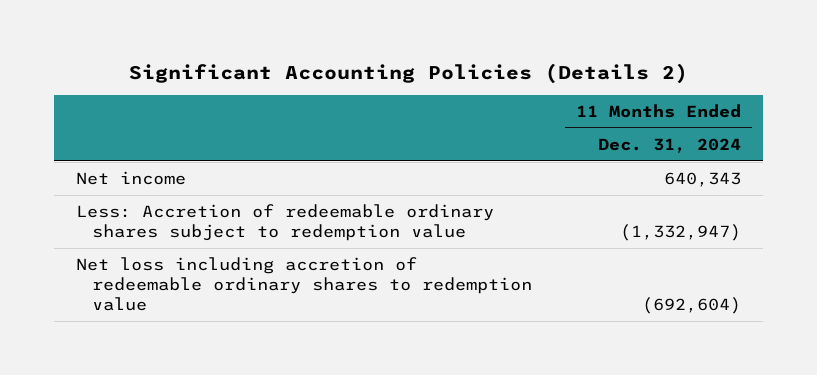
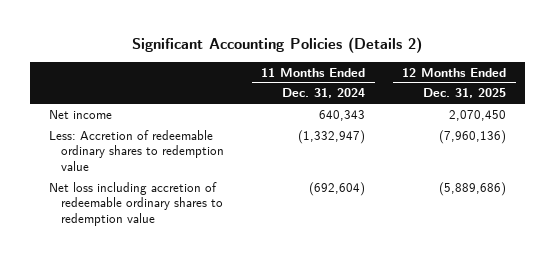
- | 11 Months Ended Dec. 31, 2024
+ | 11 Months Ended Dec. 31, 2024 | 12 Months Ended Dec. 31, 2025
- Less: Accretion of redeemable ordinary shares subject to redemption value | (1,332,947)
+ Less: Accretion of redeemable ordinary shares to redemption value | (1,332,947) | (7,960,136)

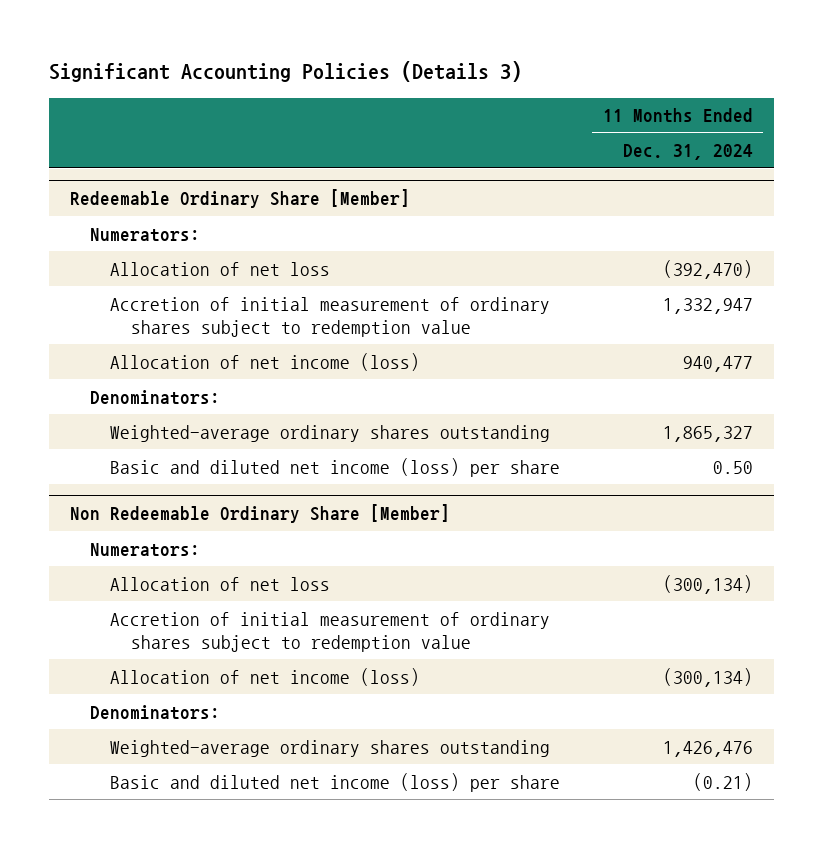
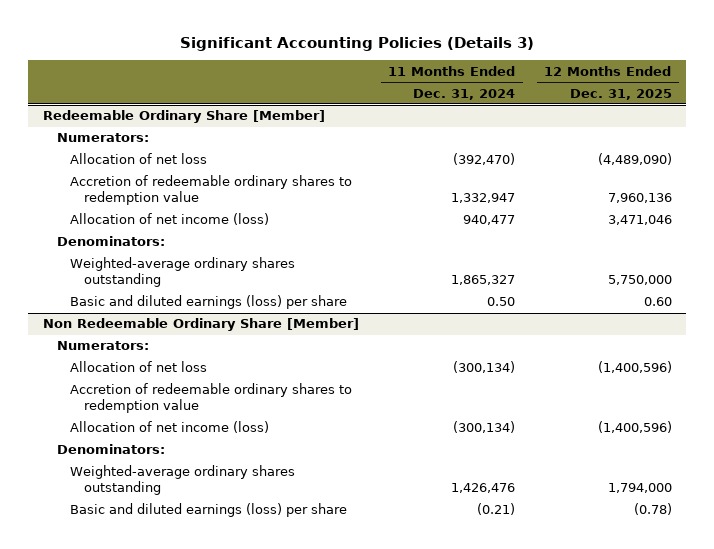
- | 11 Months Ended Dec. 31, 2024
+ | 11 Months Ended Dec. 31, 2024 | 12 Months Ended Dec. 31, 2025
@ Redeemable Ordinary Share [Member]
- Accretion of initial measurement of ordinary shares subject to redemption value | 1,332,947
+ Accretion of redeemable ordinary shares to redemption value | 1,332,947 | 7,960,136
- Basic and diluted net income (loss) per share | 0.50
+ Basic and diluted earnings (loss) per share | 0.50 | 0.60
@ Non Redeemable Ordinary Share [Member]
- Accretion of initial measurement of ordinary shares subject to redemption value
+ Accretion of redeemable ordinary shares to redemption value
- Basic and diluted net income (loss) per share | (0.21)
+ Basic and diluted earnings (loss) per share | (0.21) | (0.78)

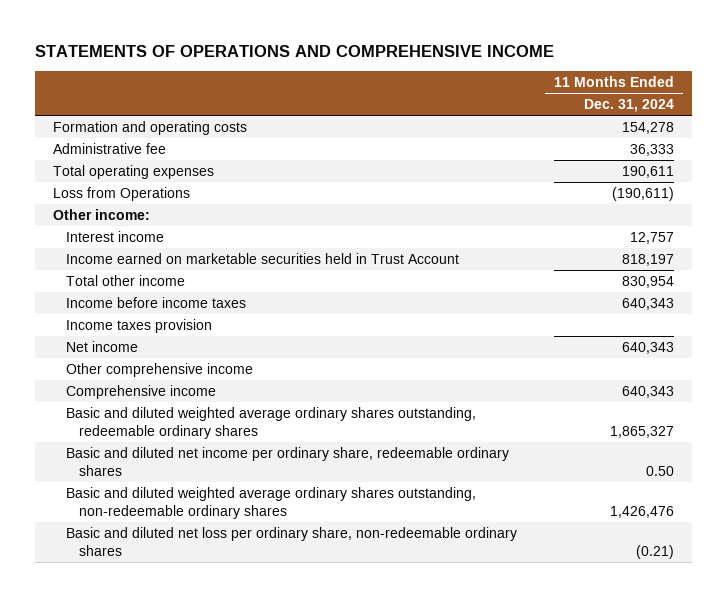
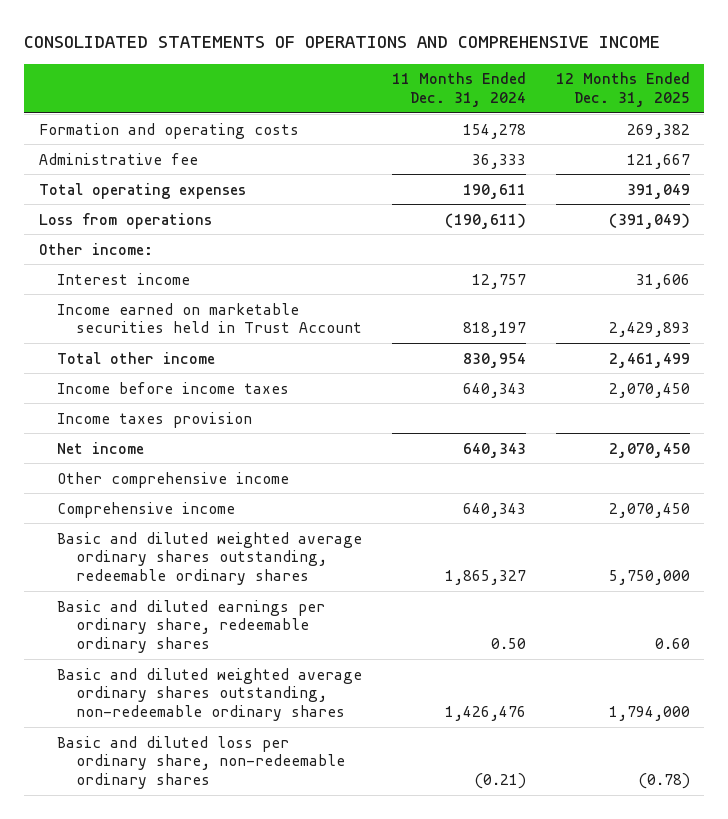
- STATEMENTS OF OPERATIONS AND COMPREHENSIVE INCOME
+ CONSOLIDATED STATEMENTS OF OPERATIONS AND COMPREHENSIVE INCOME
- | 11 Months Ended Dec. 31, 2024
+ | 11 Months Ended Dec. 31, 2024 | 12 Months Ended Dec. 31, 2025
- Loss from Operations | (190,611)
+ Loss from operations | (190,611) | (391,049)
- Basic and diluted net income per ordinary share, redeemable ordinary shares | 0.50
+ Basic and diluted earnings per ordinary share, redeemable ordinary shares | 0.50 | 0.60
- Basic and diluted net loss per ordinary share, non-redeemable ordinary shares | (0.21)
+ Basic and diluted loss per ordinary share, non-redeemable ordinary shares | (0.21) | (0.78)

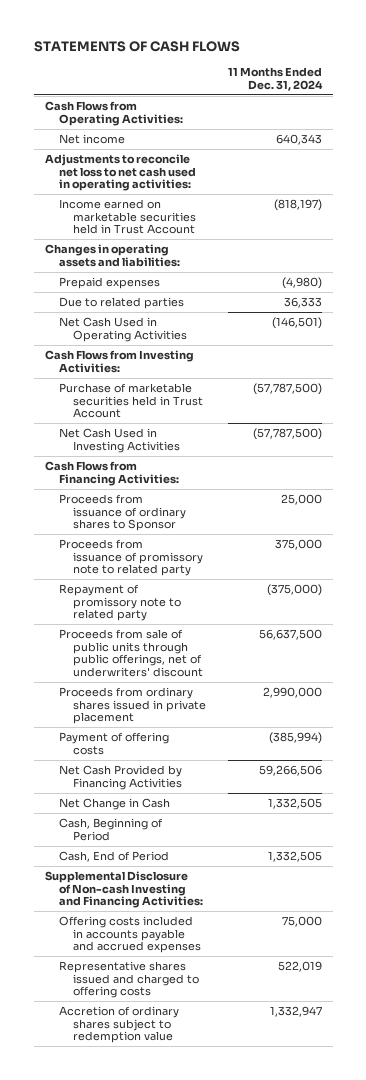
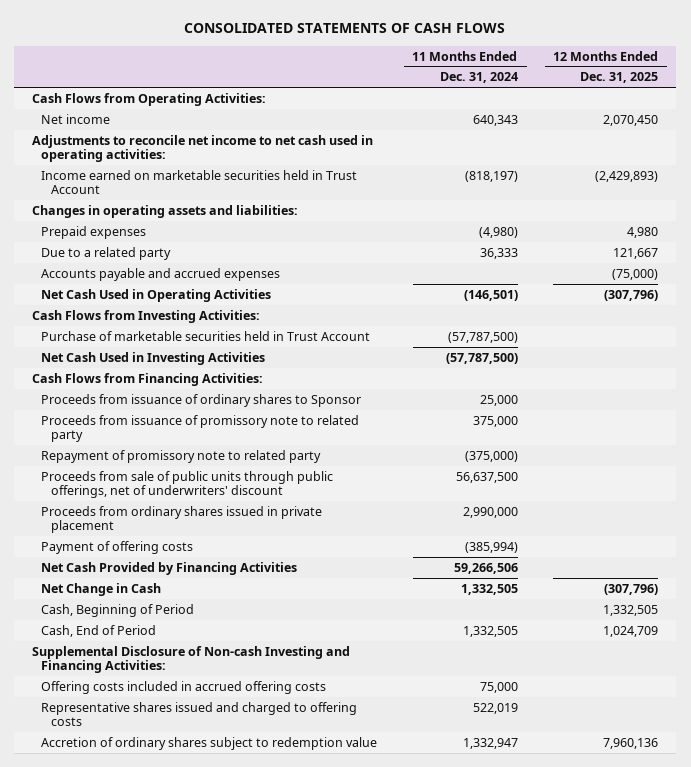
- STATEMENTS OF CASH FLOWS
+ CONSOLIDATED STATEMENTS OF CASH FLOWS
- | 11 Months Ended Dec. 31, 2024
+ | 11 Months Ended Dec. 31, 2024 | 12 Months Ended Dec. 31, 2025
- Adjustments to reconcile net loss to net cash used in operating activities:
+ Adjustments to reconcile net income to net cash used in operating activities:
- Due to related parties | 36,333
+ Due to a related party | 36,333 | 121,667
+ Accounts payable and accrued expenses | | (75,000)
- Offering costs included in accounts payable and accrued expenses | 75,000
+ Offering costs included in accrued offering costs | 75,000 |

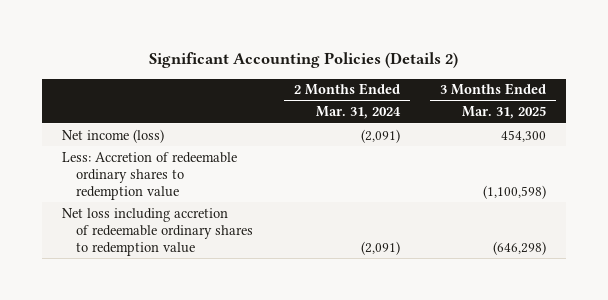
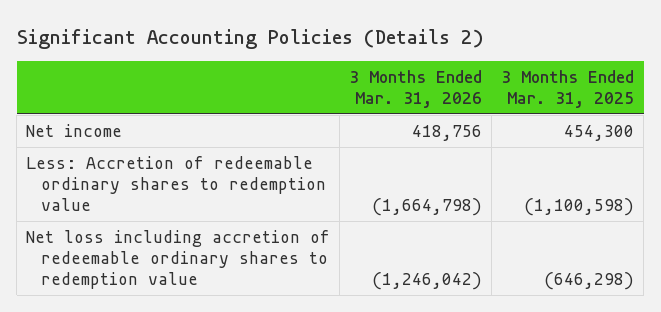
- | 2 Months Ended Mar. 31, 2024 | 3 Months Ended Mar. 31, 2025
+ | 3 Months Ended Mar. 31, 2026 | 3 Months Ended Mar. 31, 2025
- Net income (loss) | (2,091) | 454,300
+ Net income | 418,756 | 454,300

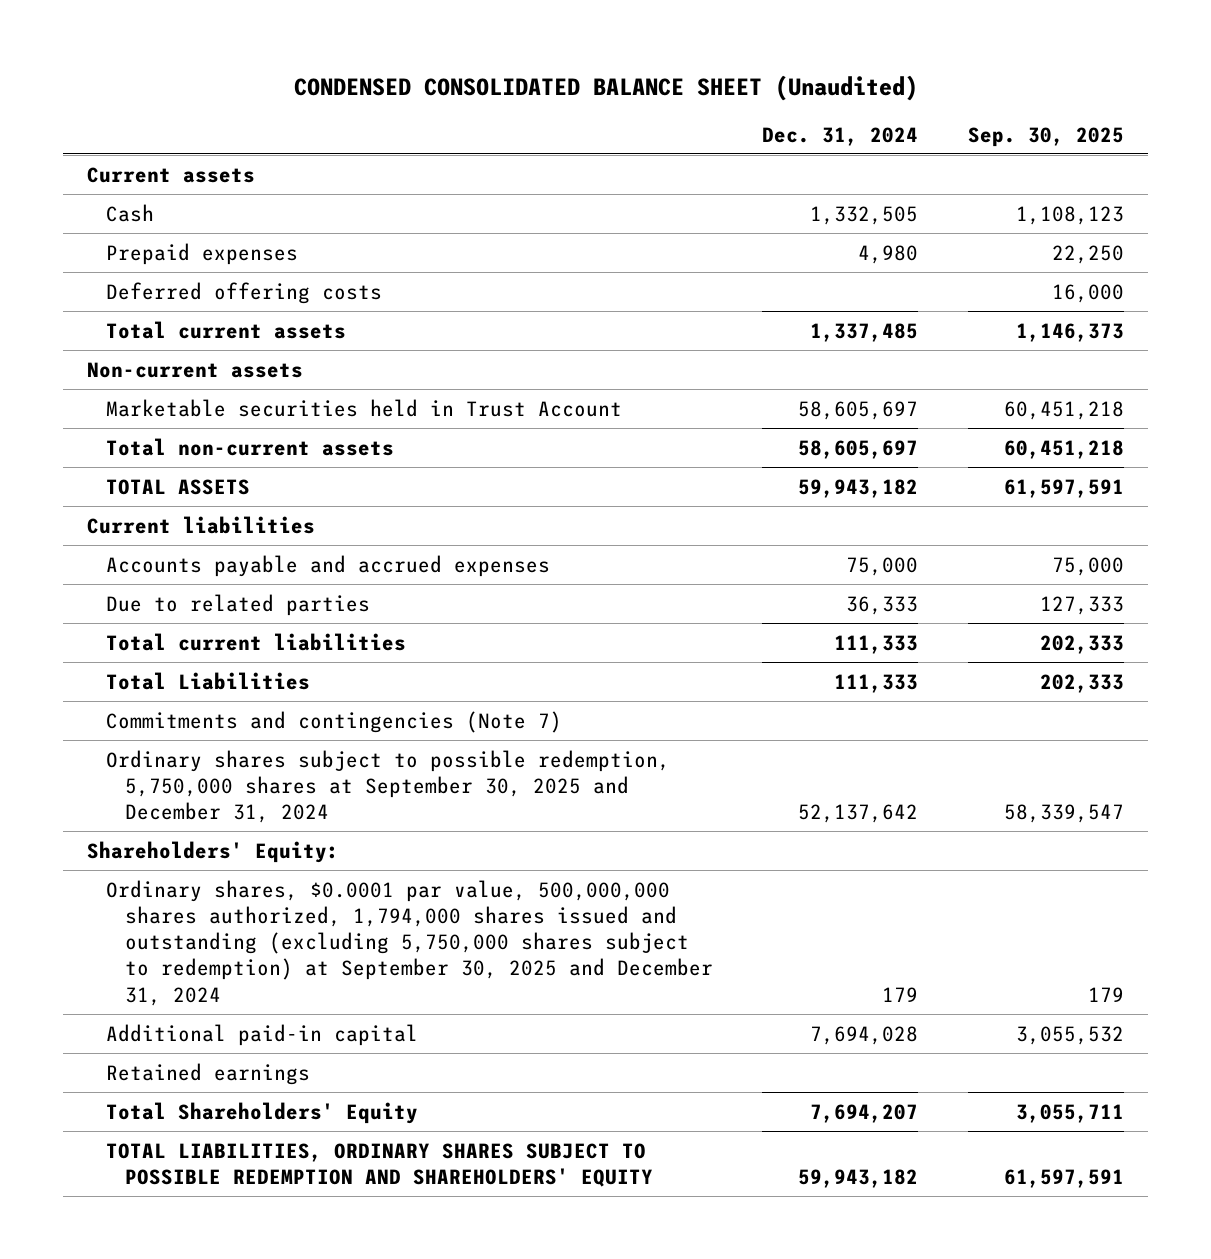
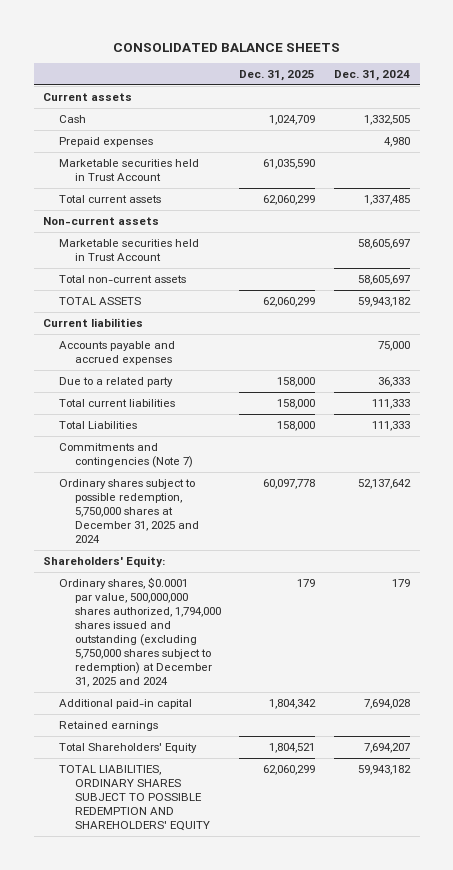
- CONDENSED CONSOLIDATED BALANCE SHEET (Unaudited)
+ CONSOLIDATED BALANCE SHEETS
- | Dec. 31, 2024 | Sep. 30, 2025
+ | Dec. 31, 2025 | Dec. 31, 2024
- Deferred offering costs | | 16,000
+ Marketable securities held in Trust Account | 61,035,590 |
- Due to related parties | 36,333 | 127,333
+ Due to a related party | 158,000 | 36,333
- Ordinary shares subject to possible redemption, 5,750,000 shares at September 30, 2025 and December 31, 2024 | 52,137,642 | 58,339,547
+ Ordinary shares subject to possible redemption, 5,750,000 shares at December 31, 2025 and 2024 | 60,097,778 | 52,137,642
- Ordinary shares, $0.0001 par value, 500,000,000 shares authorized, 1,794,000 shares issued and outstanding (excluding 5,750,000 shares subject to redemption) at September 30, 2025 and December 31, 2024 | 179 | 179
+ Ordinary shares, $0.0001 par value, 500,000,000 shares authorized, 1,794,000 shares issued and outstanding (excluding 5,750,000 shares subject to redemption) at December 31, 2025 and 2024 | 179 | 179

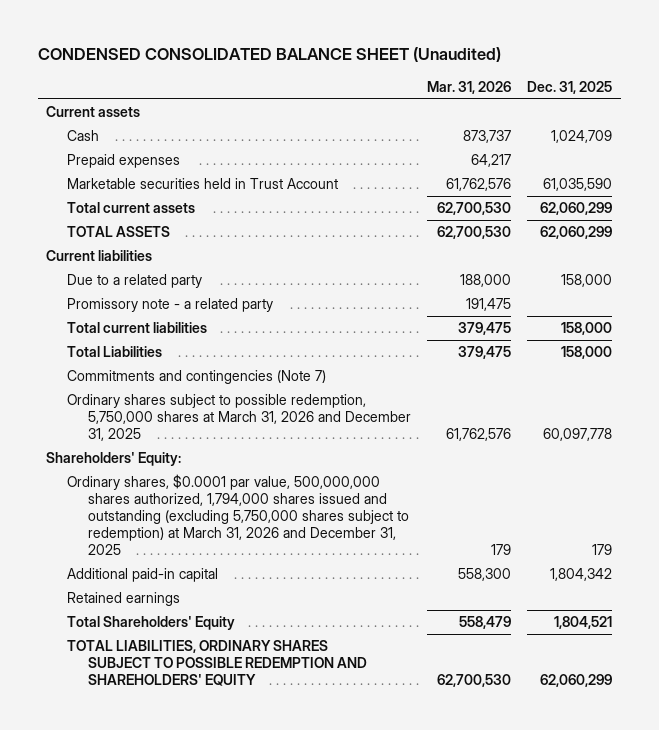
- CONSOLIDATED BALANCE SHEETS
+ CONDENSED CONSOLIDATED BALANCE SHEET (Unaudited)
- | Dec. 31, 2025 | Dec. 31, 2024
+ | Mar. 31, 2026 | Dec. 31, 2025
- Non-current assets
- Marketable securities held in Trust Account | | 58,605,697
- Total non-current assets | | 58,605,697
- Accounts payable and accrued expenses | | 75,000
+ Promissory note - a related party | 191,475 |
- Ordinary shares subject to possible redemption, 5,750,000 shares at December 31, 2025 and 2024 | 60,097,778 | 52,137,642
+ Ordinary shares subject to possible redemption, 5,750,000 shares at March 31, 2026 and December 31, 2025 | 61,762,576 | 60,097,778
- Ordinary shares, $0.0001 par value, 500,000,000 shares authorized, 1,794,000 shares issued and outstanding (excluding 5,750,000 shares subject to redemption) at December 31, 2025 and 2024 | 179 | 179
+ Ordinary shares, $0.0001 par value, 500,000,000 shares authorized, 1,794,000 shares issued and outstanding (excluding 5,750,000 shares subject to redemption) at March 31, 2026 and December 31, 2025 | 179 | 179

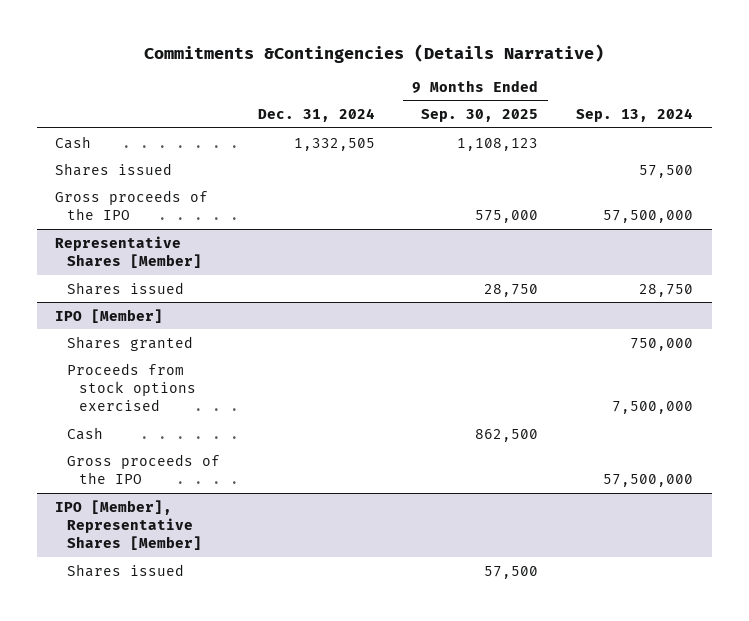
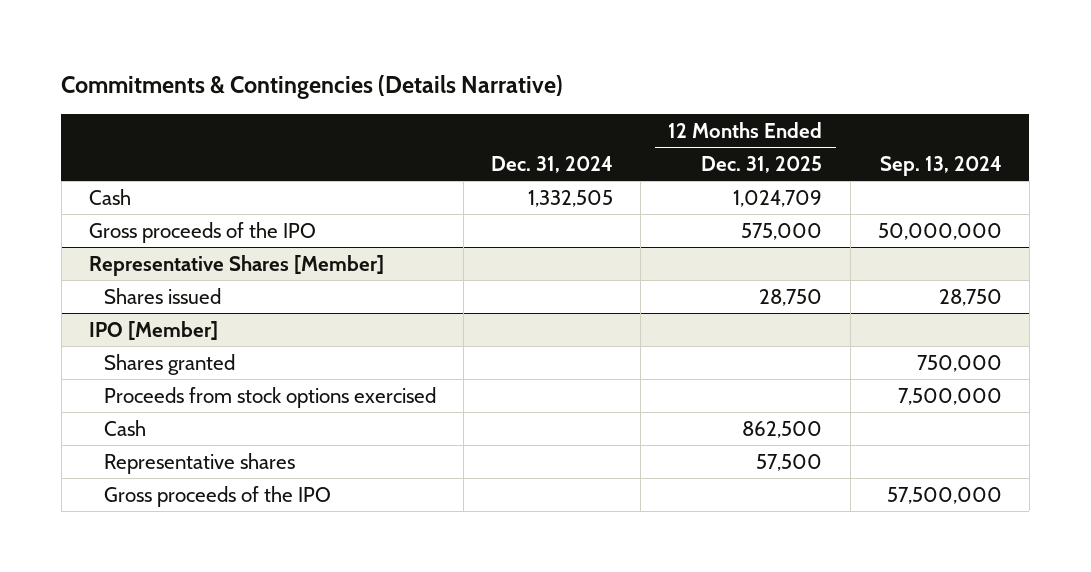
- Commitments &Contingencies (Details Narrative)
+ Commitments & Contingencies (Details Narrative)
- | Dec. 31, 2024 | 9 Months Ended Sep. 30, 2025 | Sep. 13, 2024
+ | Dec. 31, 2024 | 12 Months Ended Dec. 31, 2025 | Sep. 13, 2024
- Shares issued | | | 57,500
- Gross proceeds of the IPO | | 575,000 | 57,500,000
+ Gross proceeds of the IPO | | 575,000 | 50,000,000
@ IPO [Member]
+ Representative shares | | 57,500 |
- IPO [Member], Representative Shares [Member]
- Shares issued | | 57,500 |

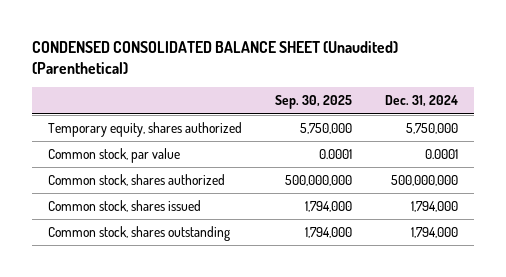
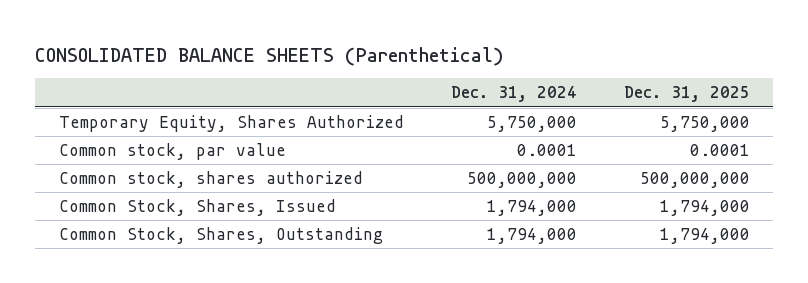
- CONDENSED CONSOLIDATED BALANCE SHEET (Unaudited) (Parenthetical)
+ CONSOLIDATED BALANCE SHEETS (Parenthetical)
- | Sep. 30, 2025 | Dec. 31, 2024
+ | Dec. 31, 2024 | Dec. 31, 2025
- Temporary equity, shares authorized | 5,750,000 | 5,750,000
+ Temporary Equity, Shares Authorized | 5,750,000 | 5,750,000
- Common stock, shares issued | 1,794,000 | 1,794,000
- Common stock, shares outstanding | 1,794,000 | 1,794,000
+ Common Stock, Shares, Issued | 1,794,000 | 1,794,000
+ Common Stock, Shares, Outstanding | 1,794,000 | 1,794,000

